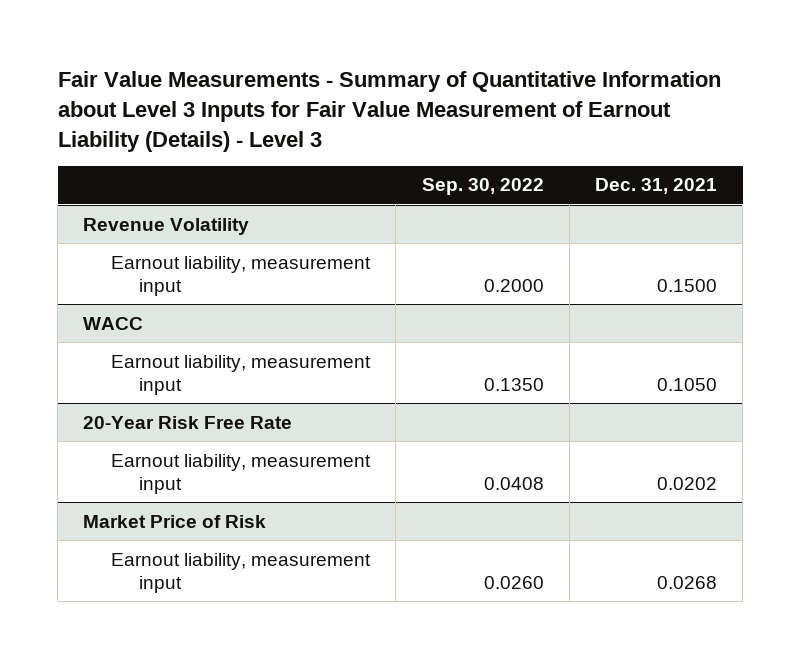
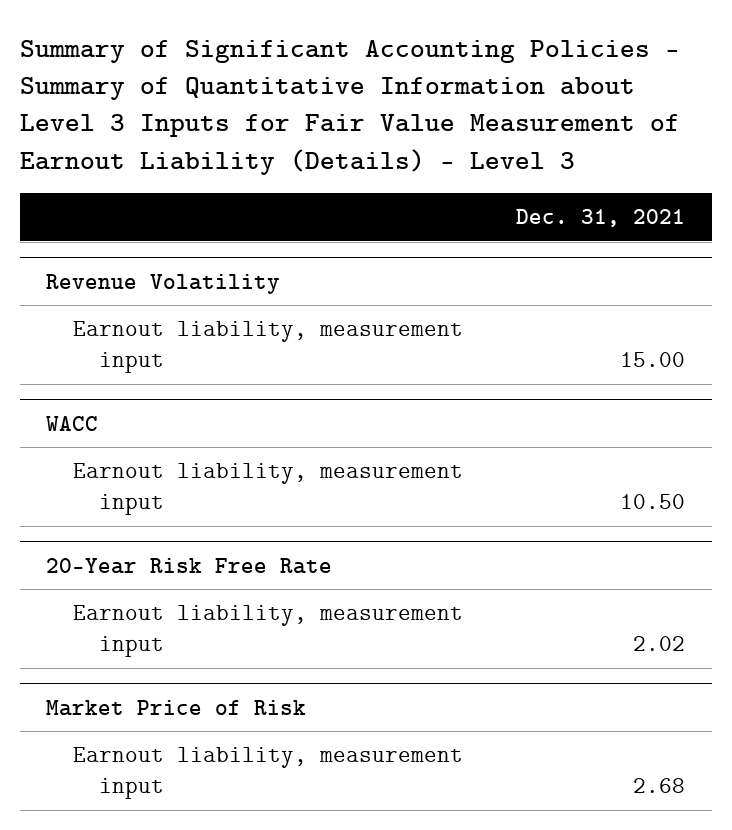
- Fair Value Measurements - Summary of Quantitative Information about Level 3 Inputs for Fair Value Measurement of Earnout Liability (Details) - Level 3
+ Summary of Significant Accounting Policies - Summary of Quantitative Information about Level 3 Inputs for Fair Value Measurement of Earnout Liability (Details) - Level 3
- | Sep. 30, 2022 | Dec. 31, 2021
+ | Dec. 31, 2021
@ Revenue Volatility
- Earnout liability, measurement input | 0.2000 | 0.1500
+ Earnout liability, measurement input | 15.00
@ WACC
- Earnout liability, measurement input | 0.1350 | 0.1050
+ Earnout liability, measurement input | 10.50
@ 20-Year Risk Free Rate
- Earnout liability, measurement input | 0.0408 | 0.0202
+ Earnout liability, measurement input | 2.02
@ Market Price of Risk
- Earnout liability, measurement input | 0.0260 | 0.0268
+ Earnout liability, measurement input | 2.68

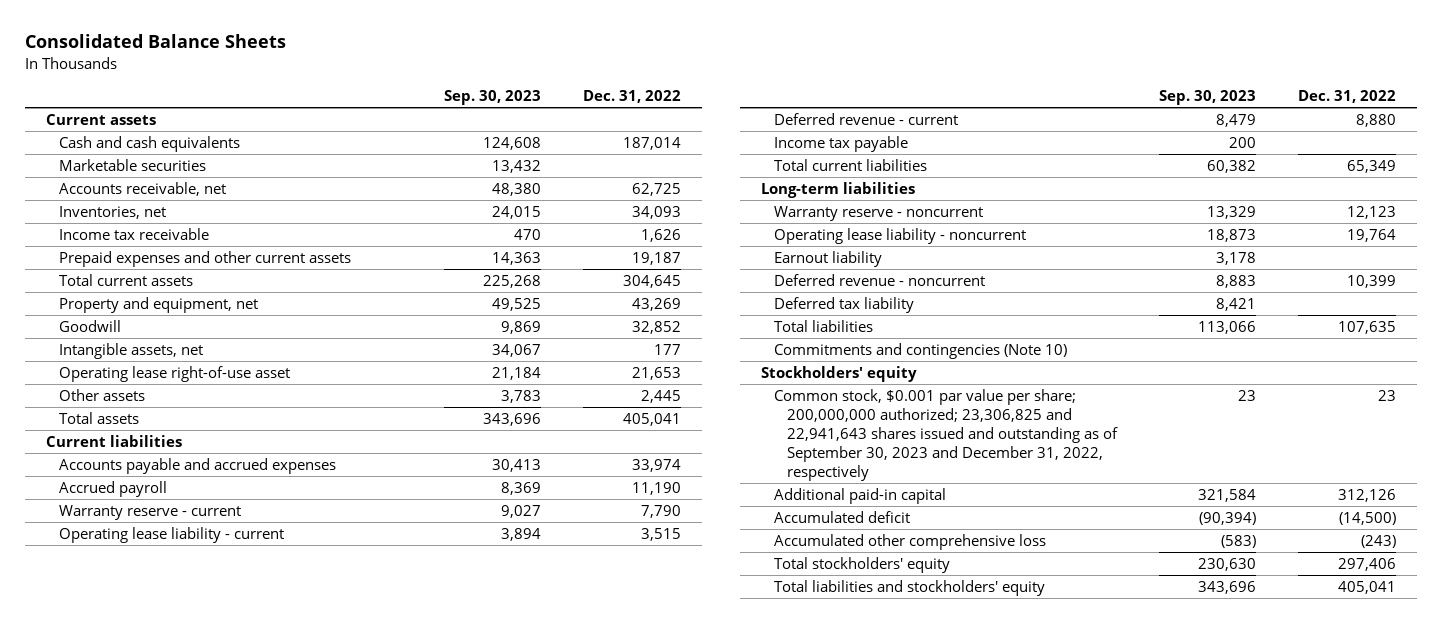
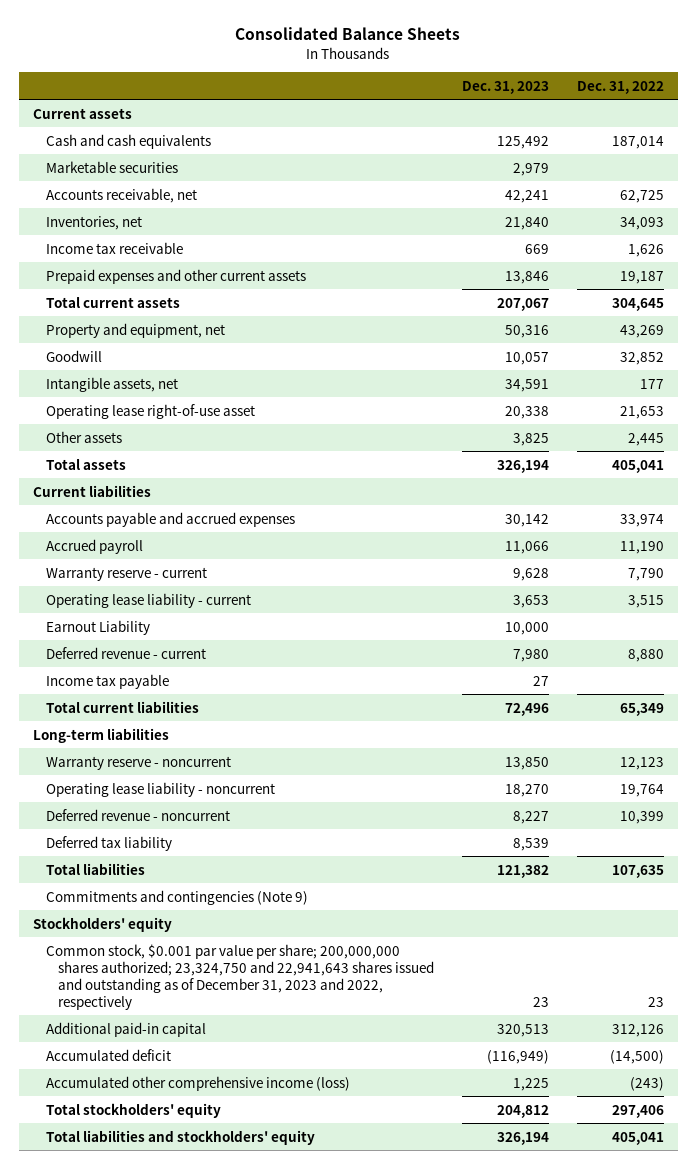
- | Sep. 30, 2023 | Dec. 31, 2022
+ | Dec. 31, 2023 | Dec. 31, 2022
+ Earnout Liability | 10,000 |
- Earnout liability | 3,178 |
- Commitments and contingencies (Note 10)
+ Commitments and contingencies (Note 9)
- Common stock, $0.001 par value per share; 200,000,000 authorized; 23,306,825 and 22,941,643 shares issued and outstanding as of September 30, 2023 and December 31, 2022, respectively | 23 | 23
+ Common stock, $0.001 par value per share; 200,000,000 shares authorized; 23,324,750 and 22,941,643 shares issued and outstanding as of December 31, 2023 and 2022, respectively | 23 | 23
- Accumulated other comprehensive loss | (583) | (243)
+ Accumulated other comprehensive income (loss) | 1,225 | (243)

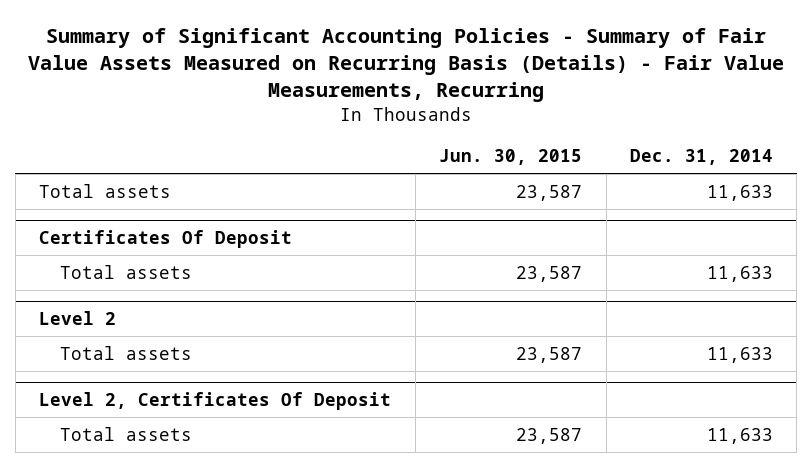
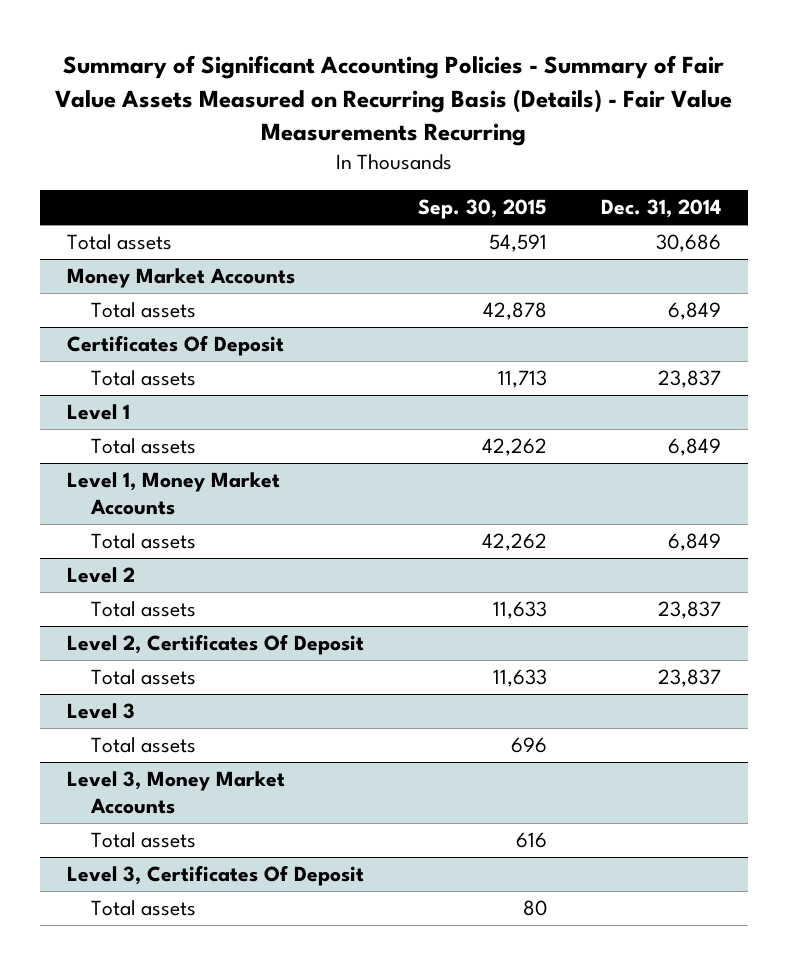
- Summary of Significant Accounting Policies - Summary of Fair Value Assets Measured on Recurring Basis (Details) - Fair Value Measurements, Recurring
+ Summary of Significant Accounting Policies - Summary of Fair Value Assets Measured on Recurring Basis (Details) - Fair Value Measurements Recurring
- | Jun. 30, 2015 | Dec. 31, 2014
+ | Sep. 30, 2015 | Dec. 31, 2014
- Total assets | 23,587 | 11,633
+ Total assets | 54,591 | 30,686
+ Money Market Accounts
+ Total assets | 42,878 | 6,849
@ Certificates Of Deposit
- Total assets | 23,587 | 11,633
+ Total assets | 11,713 | 23,837
+ Level 1
+ Total assets | 42,262 | 6,849
+ Level 1, Money Market Accounts
+ Total assets | 42,262 | 6,849
@ Level 2
- Total assets | 23,587 | 11,633
+ Total assets | 11,633 | 23,837
@ Level 2, Certificates Of Deposit
- Total assets | 23,587 | 11,633
+ Total assets | 11,633 | 23,837
+ Level 3
+ Total assets | 696 |
+ Level 3, Money Market Accounts
+ Total assets | 616 |
+ Level 3, Certificates Of Deposit
+ Total assets | 80 |

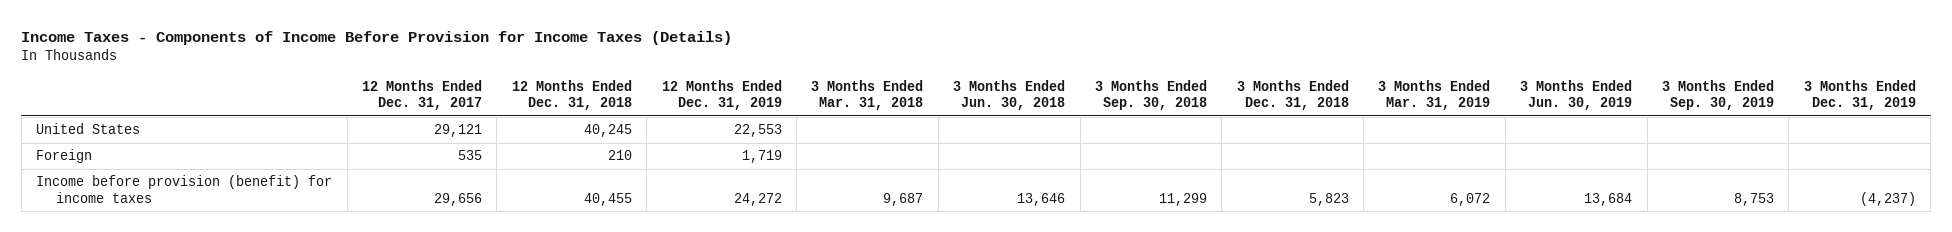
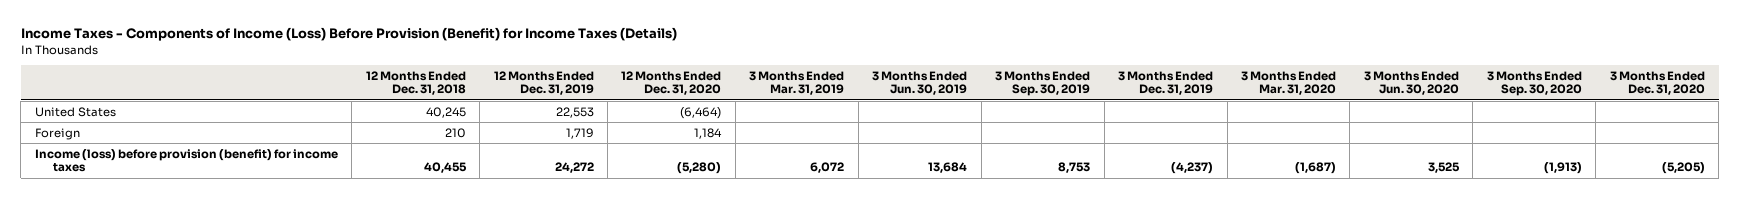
- Income Taxes - Components of Income Before Provision for Income Taxes (Details)
+ Income Taxes - Components of Income (Loss) Before Provision (Benefit) for Income Taxes (Details)
- | 12 Months Ended Dec. 31, 2017 | 12 Months Ended Dec. 31, 2018 | 12 Months Ended Dec. 31, 2019 | 3 Months Ended Mar. 31, 2018 | 3 Months Ended Jun. 30, 2018 | 3 Months Ended Sep. 30, 2018 | 3 Months Ended Dec. 31, 2018 | 3 Months Ended Mar. 31, 2019 | 3 Months Ended Jun. 30, 2019 | 3 Months Ended Sep. 30, 2019 | 3 Months Ended Dec. 31, 2019
+ | 12 Months Ended Dec. 31, 2018 | 12 Months Ended Dec. 31, 2019 | 12 Months Ended Dec. 31, 2020 | 3 Months Ended Mar. 31, 2019 | 3 Months Ended Jun. 30, 2019 | 3 Months Ended Sep. 30, 2019 | 3 Months Ended Dec. 31, 2019 | 3 Months Ended Mar. 31, 2020 | 3 Months Ended Jun. 30, 2020 | 3 Months Ended Sep. 30, 2020 | 3 Months Ended Dec. 31, 2020
- Income before provision (benefit) for income taxes | 29,656 | 40,455 | 24,272 | 9,687 | 13,646 | 11,299 | 5,823 | 6,072 | 13,684 | 8,753 | (4,237)
+ Income (loss) before provision (benefit) for income taxes | 40,455 | 24,272 | (5,280) | 6,072 | 13,684 | 8,753 | (4,237) | (1,687) | 3,525 | (1,913) | (5,205)

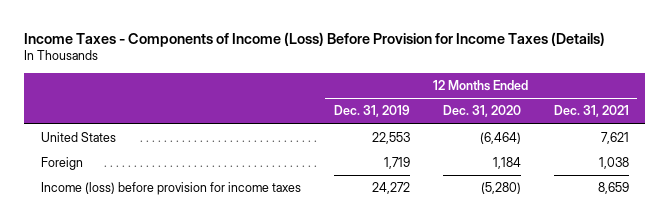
- Income Taxes - Components of Income (Loss) Before Provision (Benefit) for Income Taxes (Details)
+ Income Taxes - Components of Income (Loss) Before Provision for Income Taxes (Details)
- | 12 Months Ended Dec. 31, 2018 | 12 Months Ended Dec. 31, 2019 | 12 Months Ended Dec. 31, 2020 | 3 Months Ended Mar. 31, 2019 | 3 Months Ended Jun. 30, 2019 | 3 Months Ended Sep. 30, 2019 | 3 Months Ended Dec. 31, 2019 | 3 Months Ended Mar. 31, 2020 | 3 Months Ended Jun. 30, 2020 | 3 Months Ended Sep. 30, 2020 | 3 Months Ended Dec. 31, 2020
+ | 12 Months Ended Dec. 31, 2019 | 12 Months Ended Dec. 31, 2020 | 12 Months Ended Dec. 31, 2021
- Income (loss) before provision (benefit) for income taxes | 40,455 | 24,272 | (5,280) | 6,072 | 13,684 | 8,753 | (4,237) | (1,687) | 3,525 | (1,913) | (5,205)
+ Income (loss) before provision for income taxes | 24,272 | (5,280) | 8,659

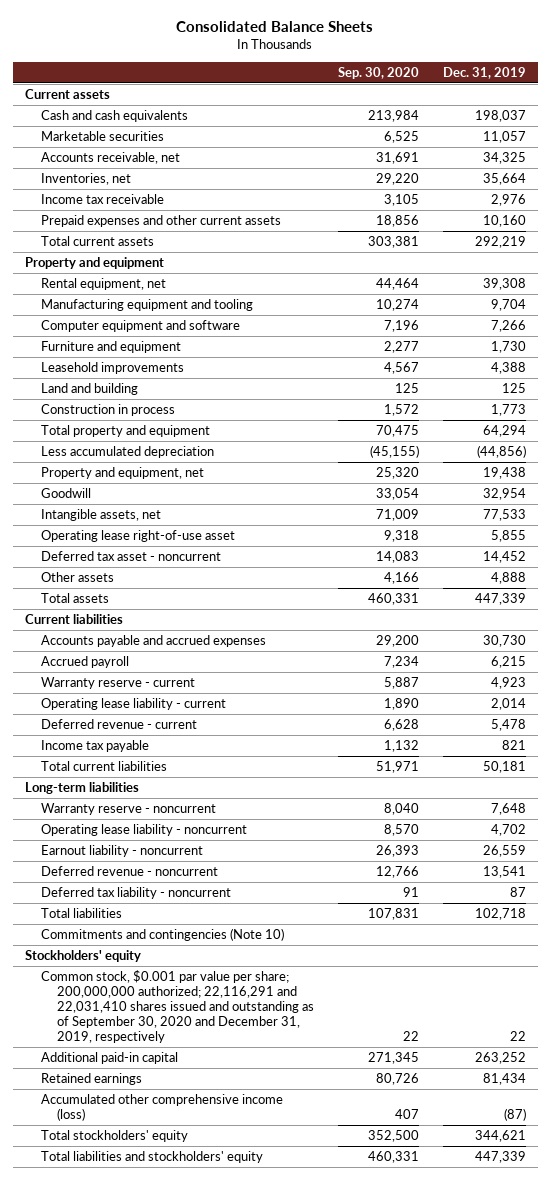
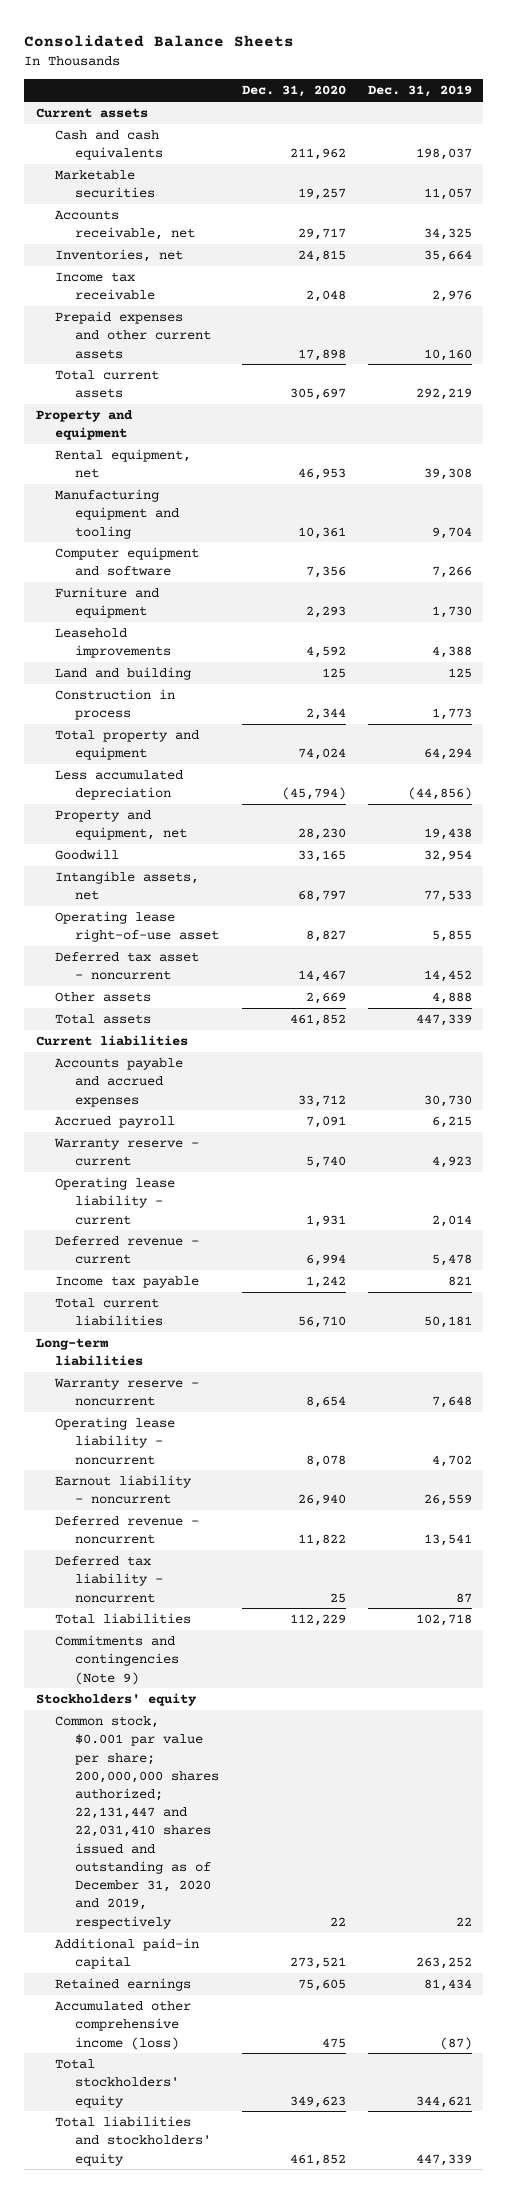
- | Sep. 30, 2020 | Dec. 31, 2019
+ | Dec. 31, 2020 | Dec. 31, 2019
- Commitments and contingencies (Note 10)
+ Commitments and contingencies (Note 9)
- Common stock, $0.001 par value per share; 200,000,000 authorized; 22,116,291 and 22,031,410 shares issued and outstanding as of September 30, 2020 and December 31, 2019, respectively | 22 | 22
+ Common stock, $0.001 par value per share; 200,000,000 shares authorized; 22,131,447 and 22,031,410 shares issued and outstanding as of December 31, 2020 and 2019, respectively | 22 | 22

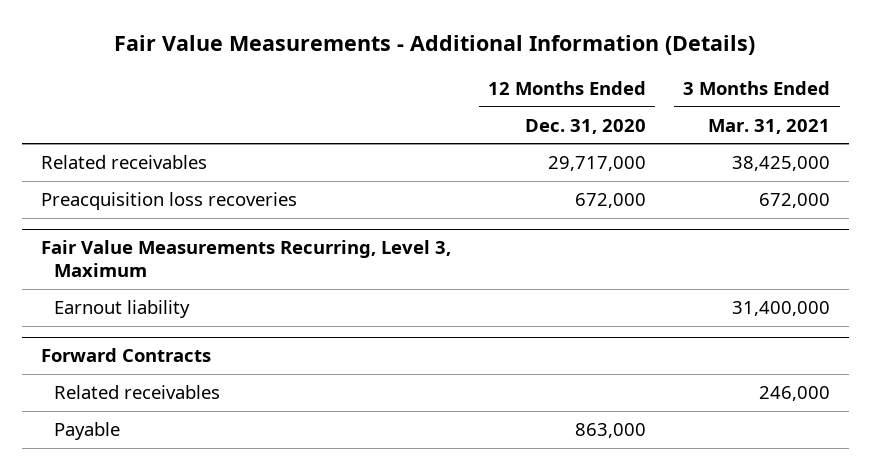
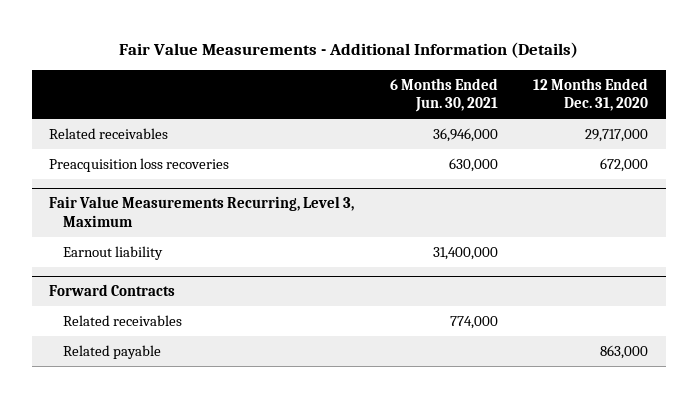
- | 12 Months Ended Dec. 31, 2020 | 3 Months Ended Mar. 31, 2021
+ | 6 Months Ended Jun. 30, 2021 | 12 Months Ended Dec. 31, 2020
@ Forward Contracts
- Payable | 863,000 |
+ Related payable | | 863,000

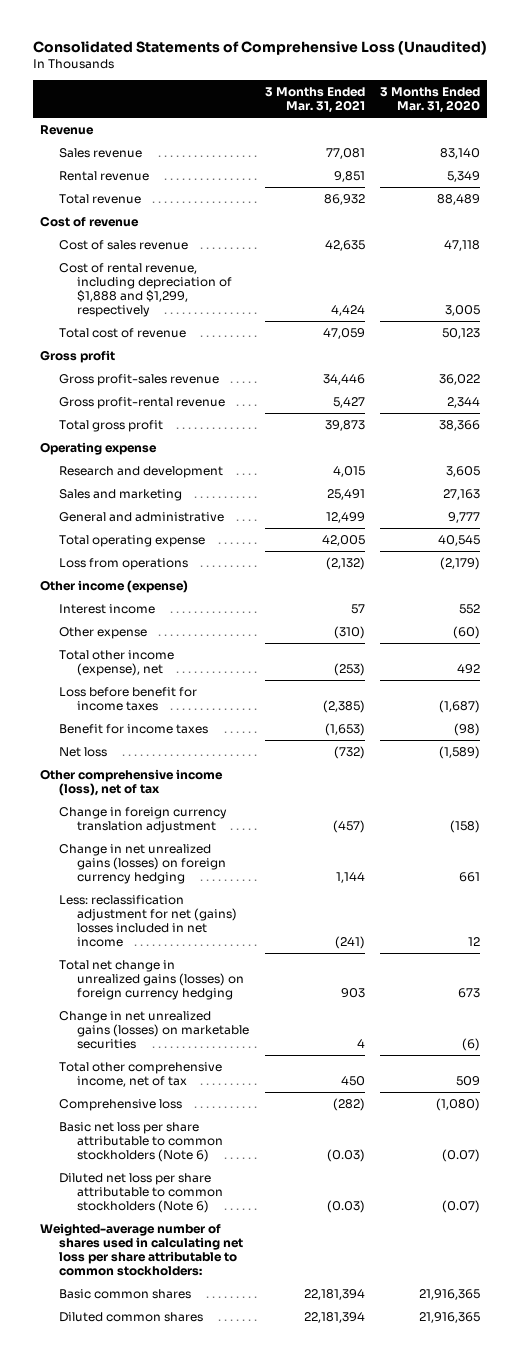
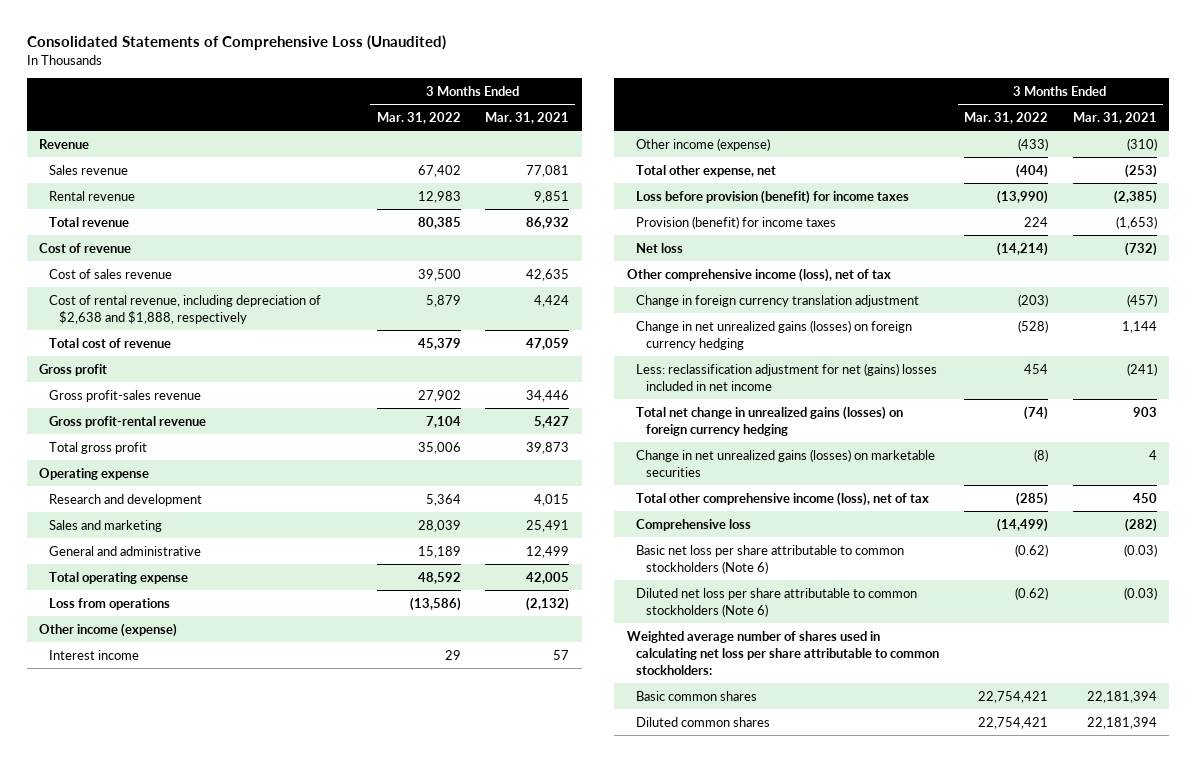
- | 3 Months Ended Mar. 31, 2021 | 3 Months Ended Mar. 31, 2020
+ | 3 Months Ended Mar. 31, 2022 | 3 Months Ended Mar. 31, 2021
- Cost of rental revenue, including depreciation of $1,888 and $1,299, respectively | 4,424 | 3,005
+ Cost of rental revenue, including depreciation of $2,638 and $1,888, respectively | 5,879 | 4,424
- Other expense | (310) | (60)
- Total other income (expense), net | (253) | 492
- Loss before benefit for income taxes | (2,385) | (1,687)
- Benefit for income taxes | (1,653) | (98)
+ Other income (expense) | (433) | (310)
+ Total other expense, net | (404) | (253)
+ Loss before provision (benefit) for income taxes | (13,990) | (2,385)
+ Provision (benefit) for income taxes | 224 | (1,653)
- Total other comprehensive income, net of tax | 450 | 509
+ Total other comprehensive income (loss), net of tax | (285) | 450
- Weighted-average number of shares used in calculating net loss per share attributable to common stockholders:
+ Weighted average number of shares used in calculating net loss per share attributable to common stockholders:

